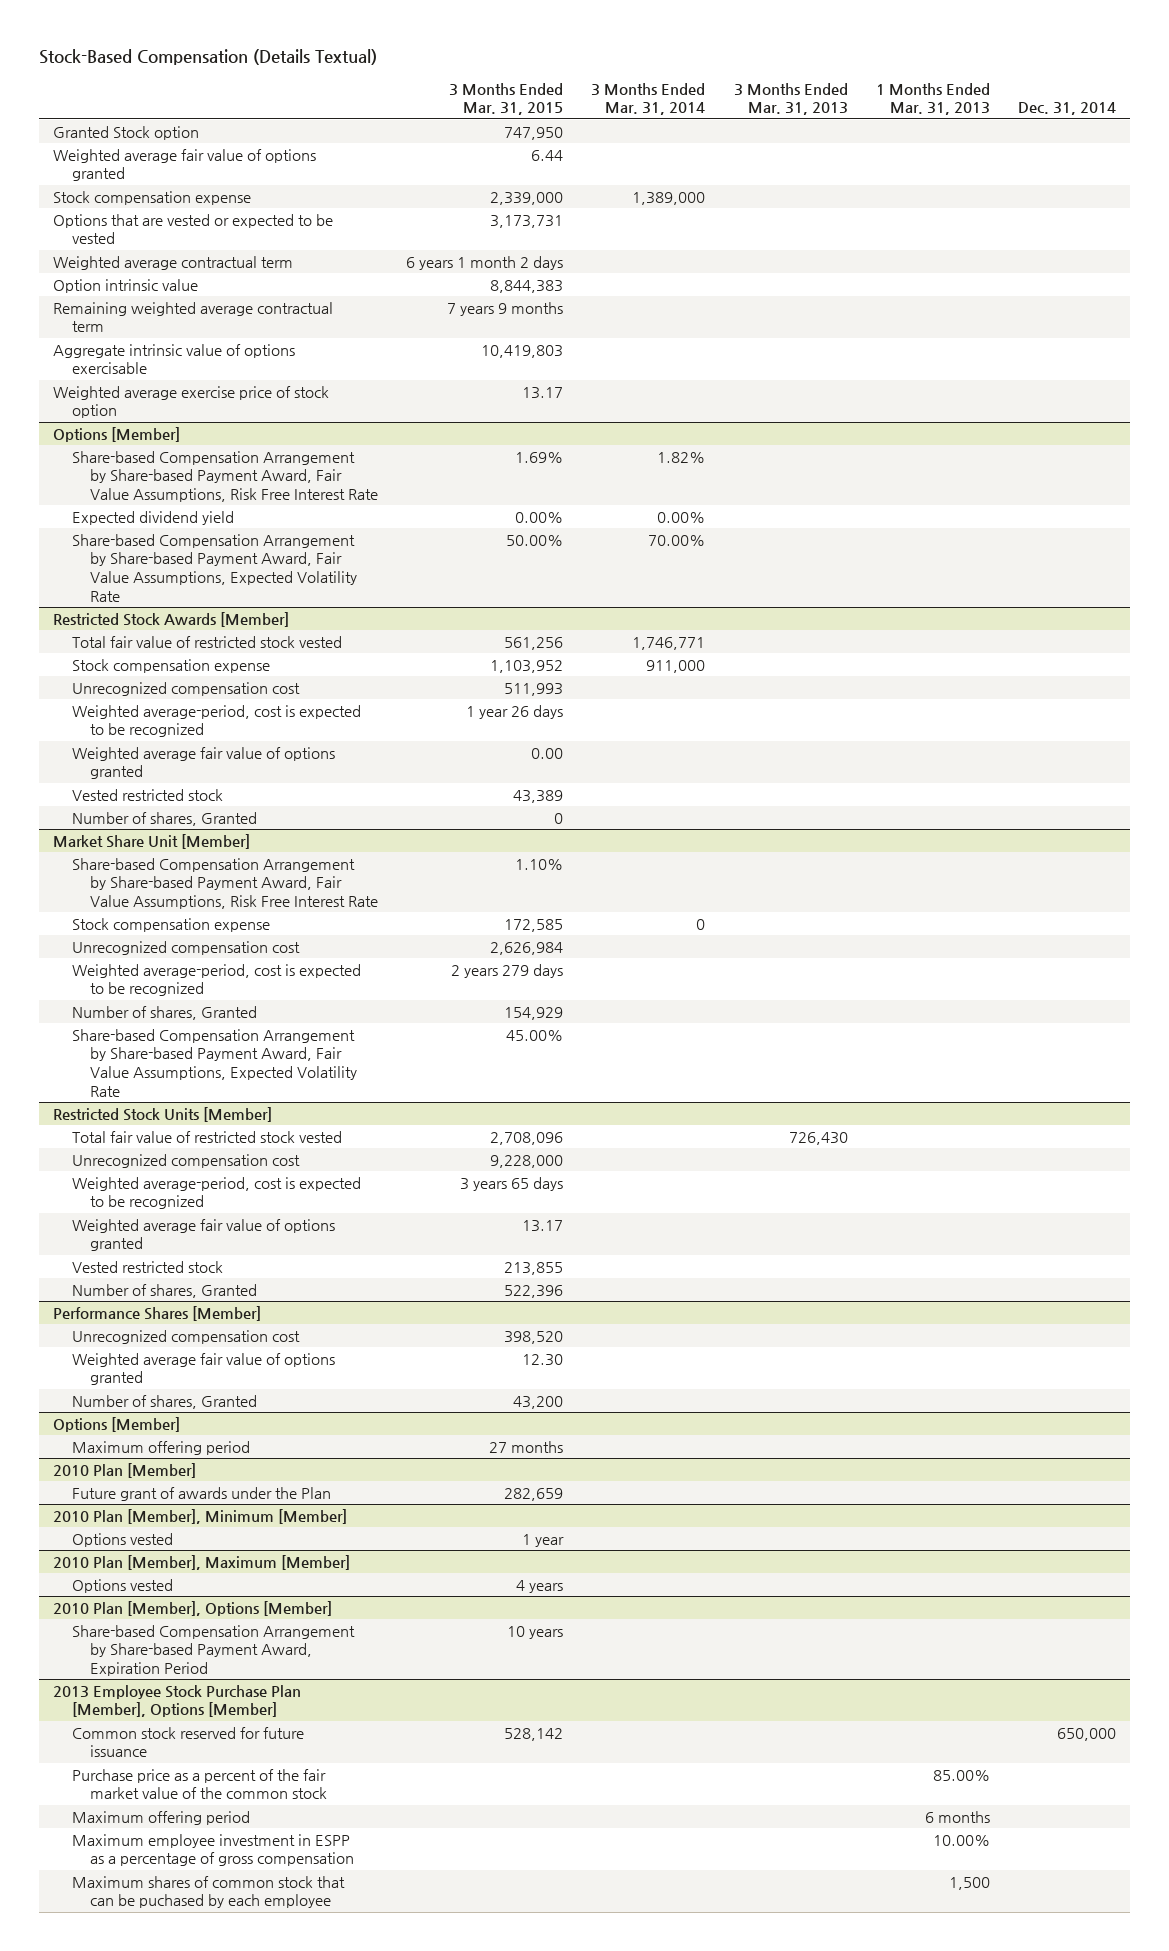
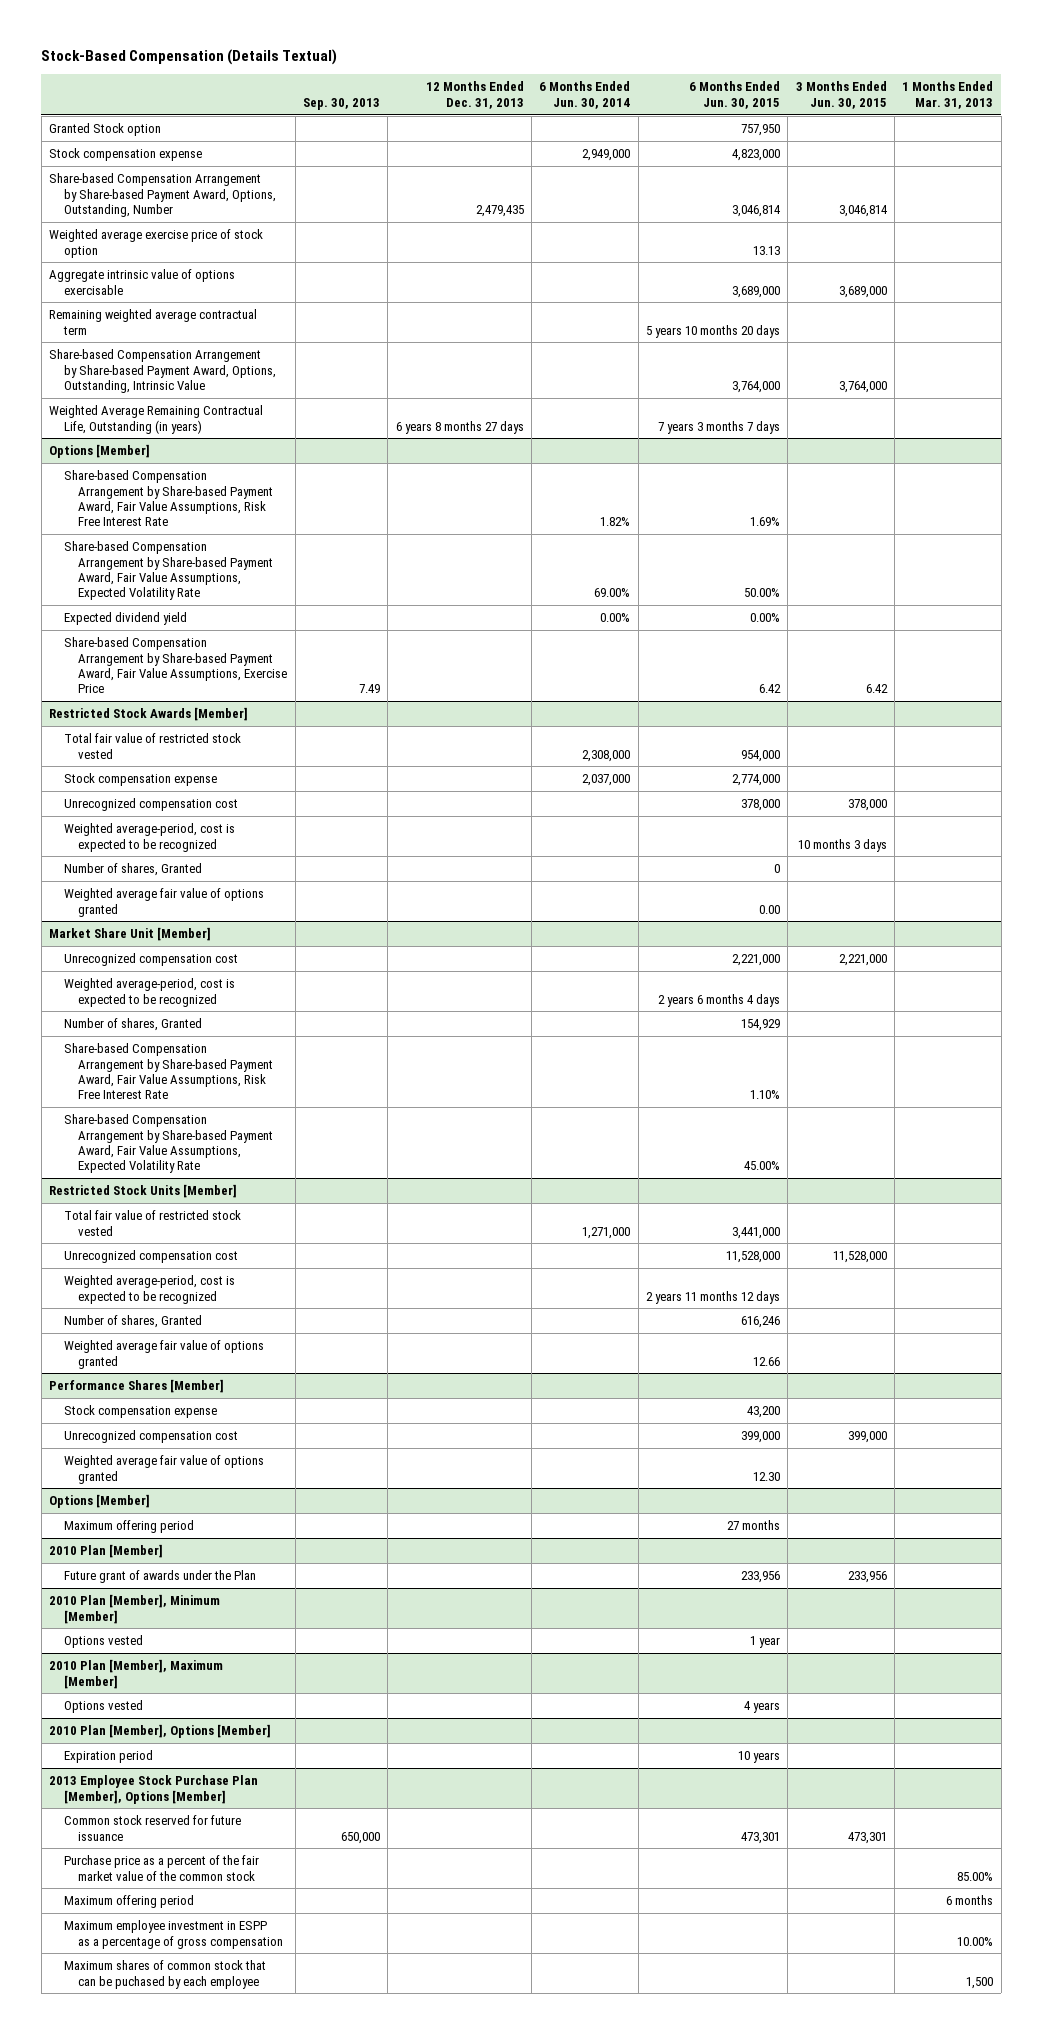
- | 3 Months Ended Mar. 31, 2015 | 3 Months Ended Mar. 31, 2014 | 3 Months Ended Mar. 31, 2013 | 1 Months Ended Mar. 31, 2013 | Dec. 31, 2014
+ | Sep. 30, 2013 | 12 Months Ended Dec. 31, 2013 | 6 Months Ended Jun. 30, 2014 | 6 Months Ended Jun. 30, 2015 | 3 Months Ended Jun. 30, 2015 | 1 Months Ended Mar. 31, 2013
- Weighted average fair value of options granted | 6.44 | | | |
- Options that are vested or expected to be vested | 3,173,731 | | | |
- Weighted average contractual term | 6 years 1 month 2 days | | | |
- Option intrinsic value | 8,844,383 | | | |
+ Share-based Compensation Arrangement by Share-based Payment Award, Options, Outstanding, Number | | 2,479,435 | | 3,046,814 | 3,046,814 |
moved down: Aggregate intrinsic value of options exercisable | | | | 3,689,000 | 3,689,000 |
moved down: Remaining weighted average contractual term | | | | 5 years 10 months 20 days | |
+ Share-based Compensation Arrangement by Share-based Payment Award, Options, Outstanding, Intrinsic Value | | | | 3,764,000 | 3,764,000 |
+ Weighted Average Remaining Contractual Life, Outstanding (in years) | | 6 years 8 months 27 days | | 7 years 3 months 7 days | |
@ Options [Member]
moved down: Expected dividend yield | | | 0.00% | 0.00% | |
+ Share-based Compensation Arrangement by Share-based Payment Award, Fair Value Assumptions, Exercise Price | 7.49 | | | 6.42 | 6.42 |
@ Restricted Stock Awards [Member]
- Vested restricted stock | 43,389 | | | |
moved down: Weighted average fair value of options granted | | | | 0.00 | |
@ Market Share Unit [Member]
- Stock compensation expense | 172,585 | 0 | | |
moved down: Share-based Compensation Arrangement by Share-based Payment Award, Fair Value Assumptions, Risk Free Interest Rate | | | | 1.10% | |
@ Restricted Stock Units [Member]
- Vested restricted stock | 213,855 | | | |
moved down: Weighted average fair value of options granted | | | | 12.66 | |
@ Performance Shares [Member]
+ Stock compensation expense | | | | 43,200 | |
- Number of shares, Granted | 43,200 | | | |
@ 2010 Plan [Member], Options [Member]
- Share-based Compensation Arrangement by Share-based Payment Award, Expiration Period | 10 years | | | |
+ Expiration period | | | | 10 years | |

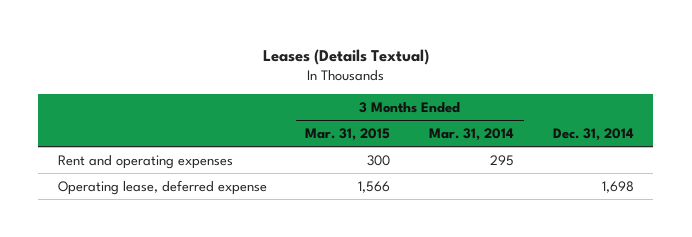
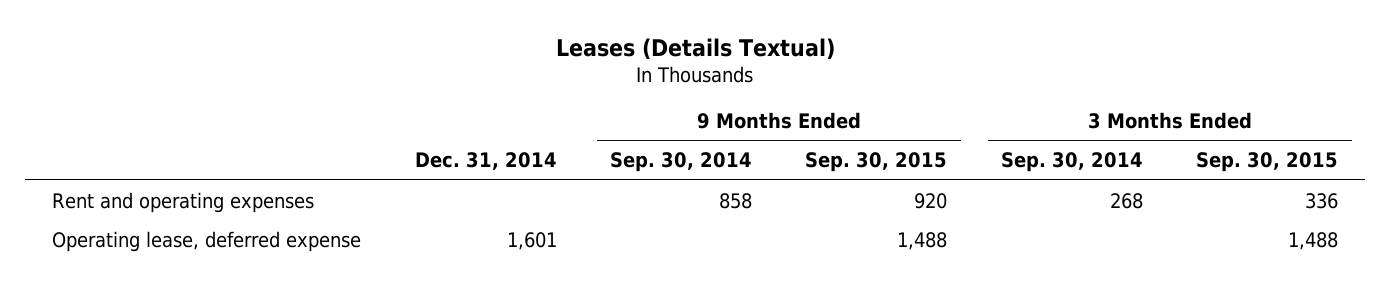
- | 3 Months Ended Mar. 31, 2015 | 3 Months Ended Mar. 31, 2014 | Dec. 31, 2014
+ | Dec. 31, 2014 | 9 Months Ended Sep. 30, 2014 | 9 Months Ended Sep. 30, 2015 | 3 Months Ended Sep. 30, 2014 | 3 Months Ended Sep. 30, 2015
- Operating lease, deferred expense | 1,566 | | 1,698
+ Operating lease, deferred expense | 1,601 | | 1,488 | | 1,488

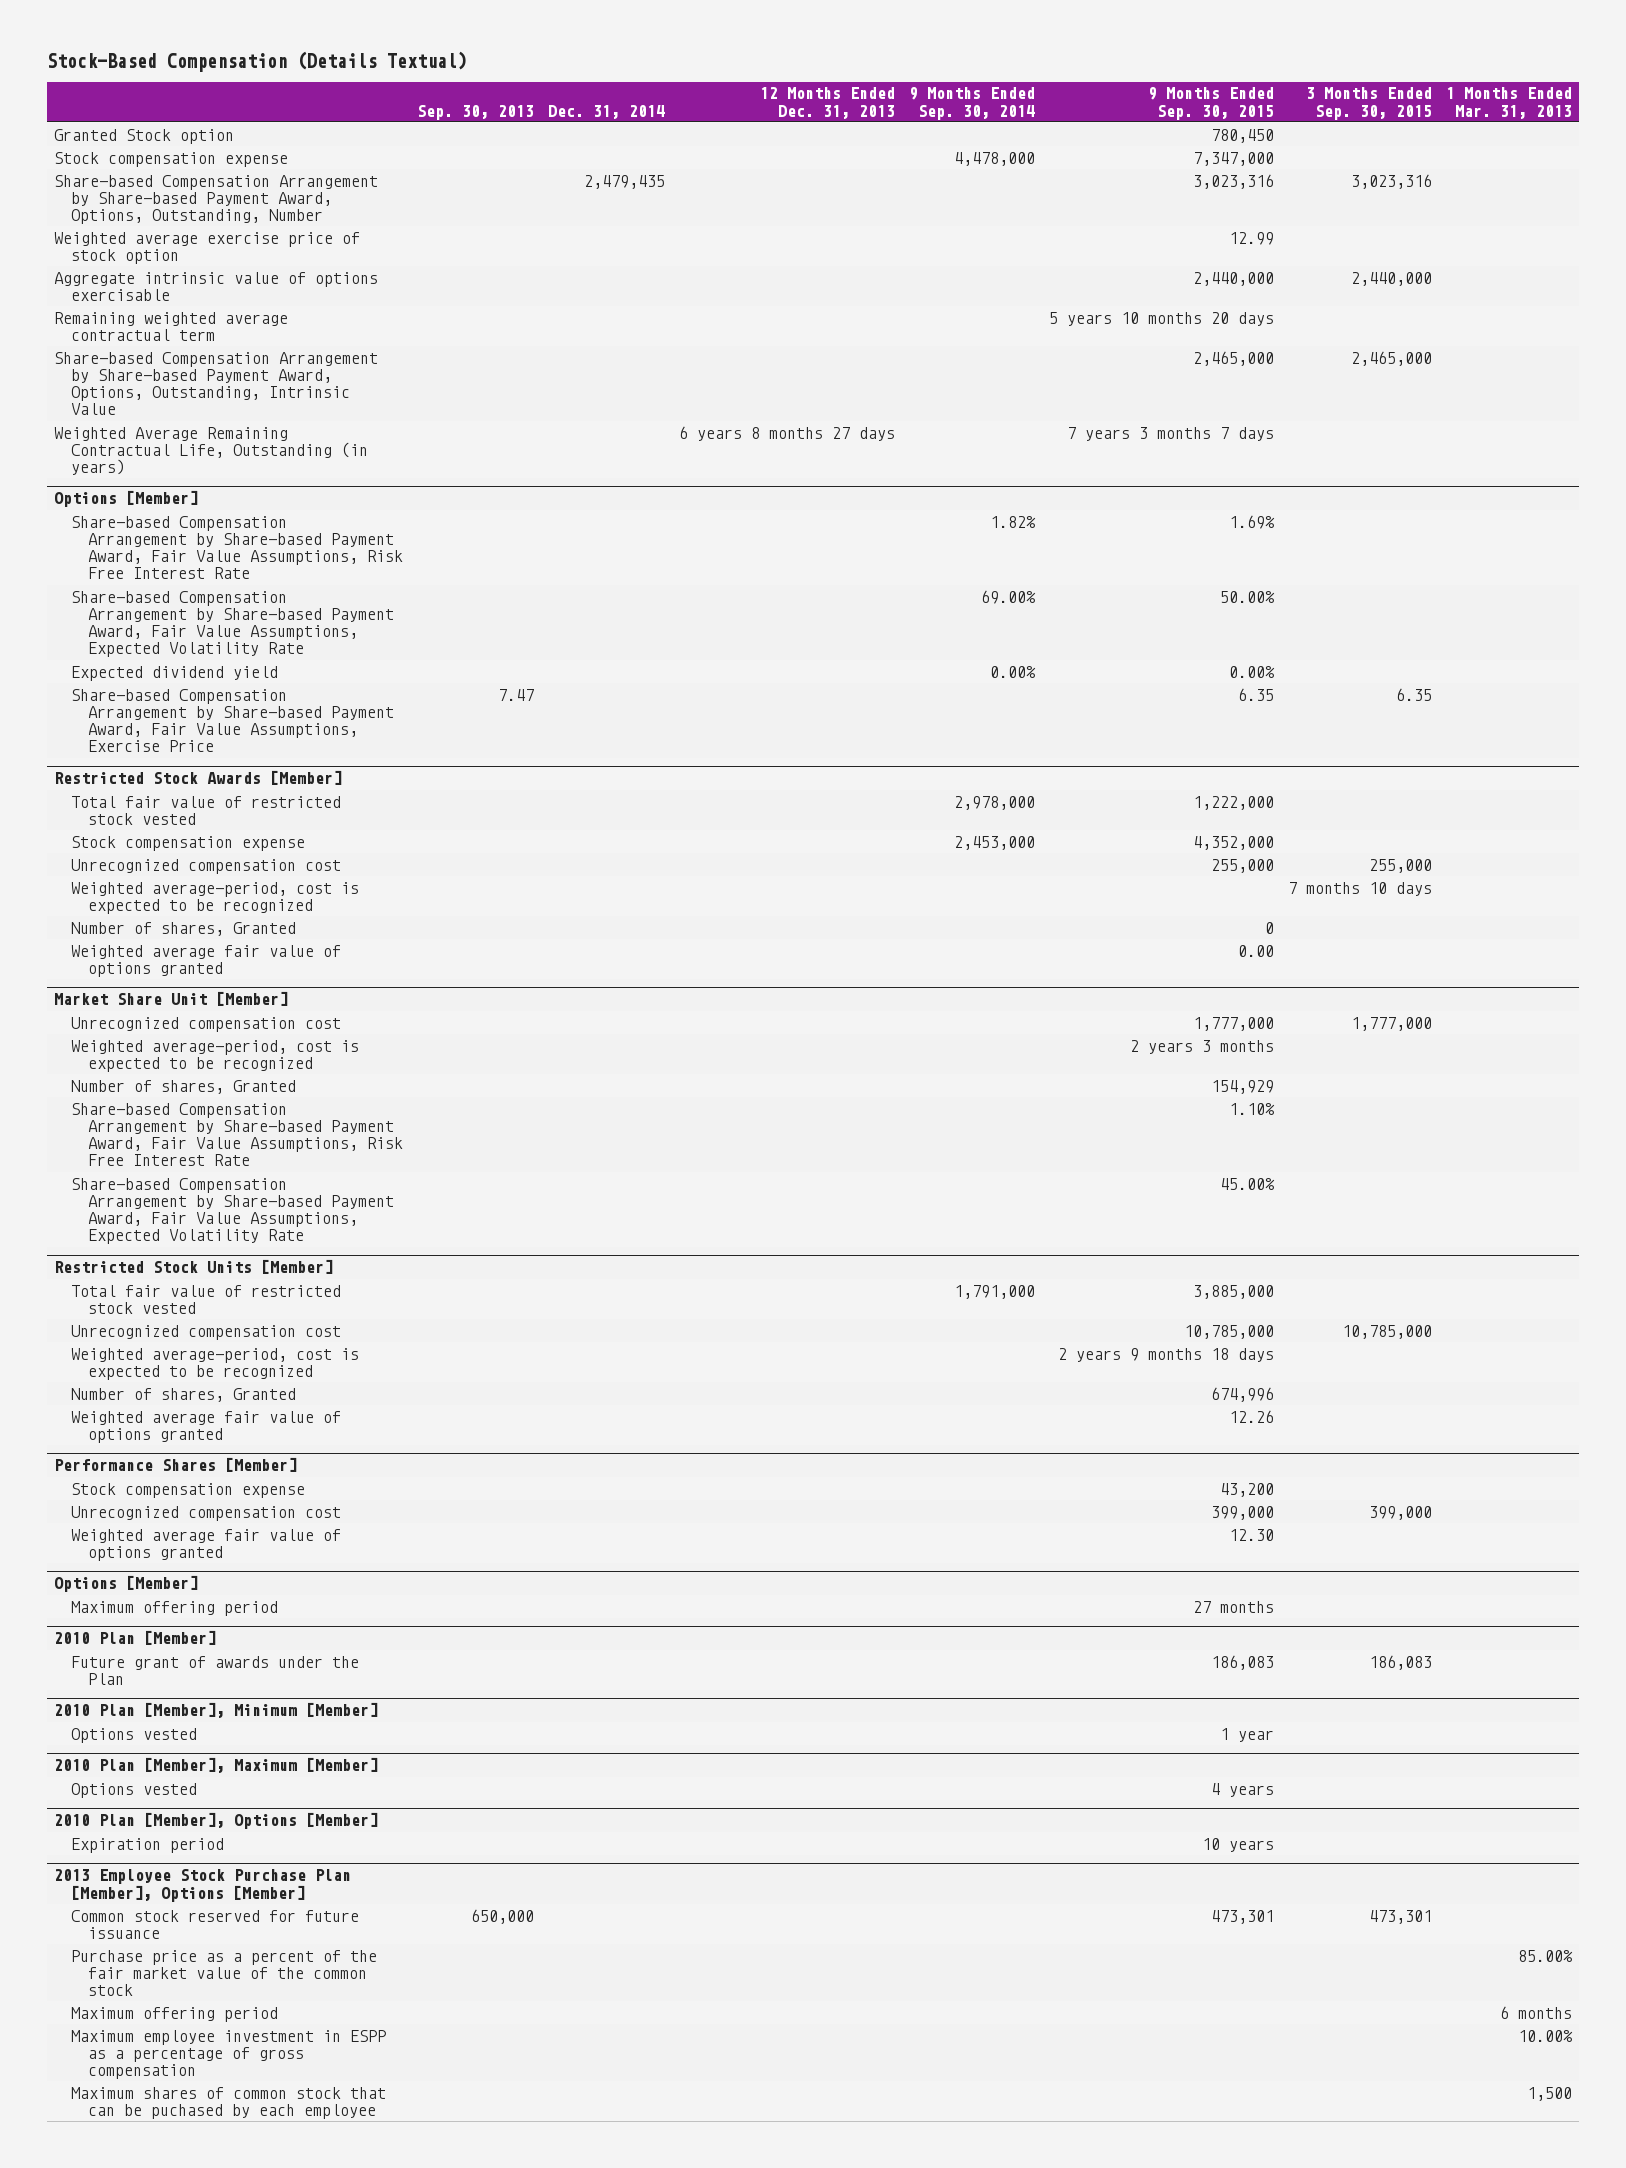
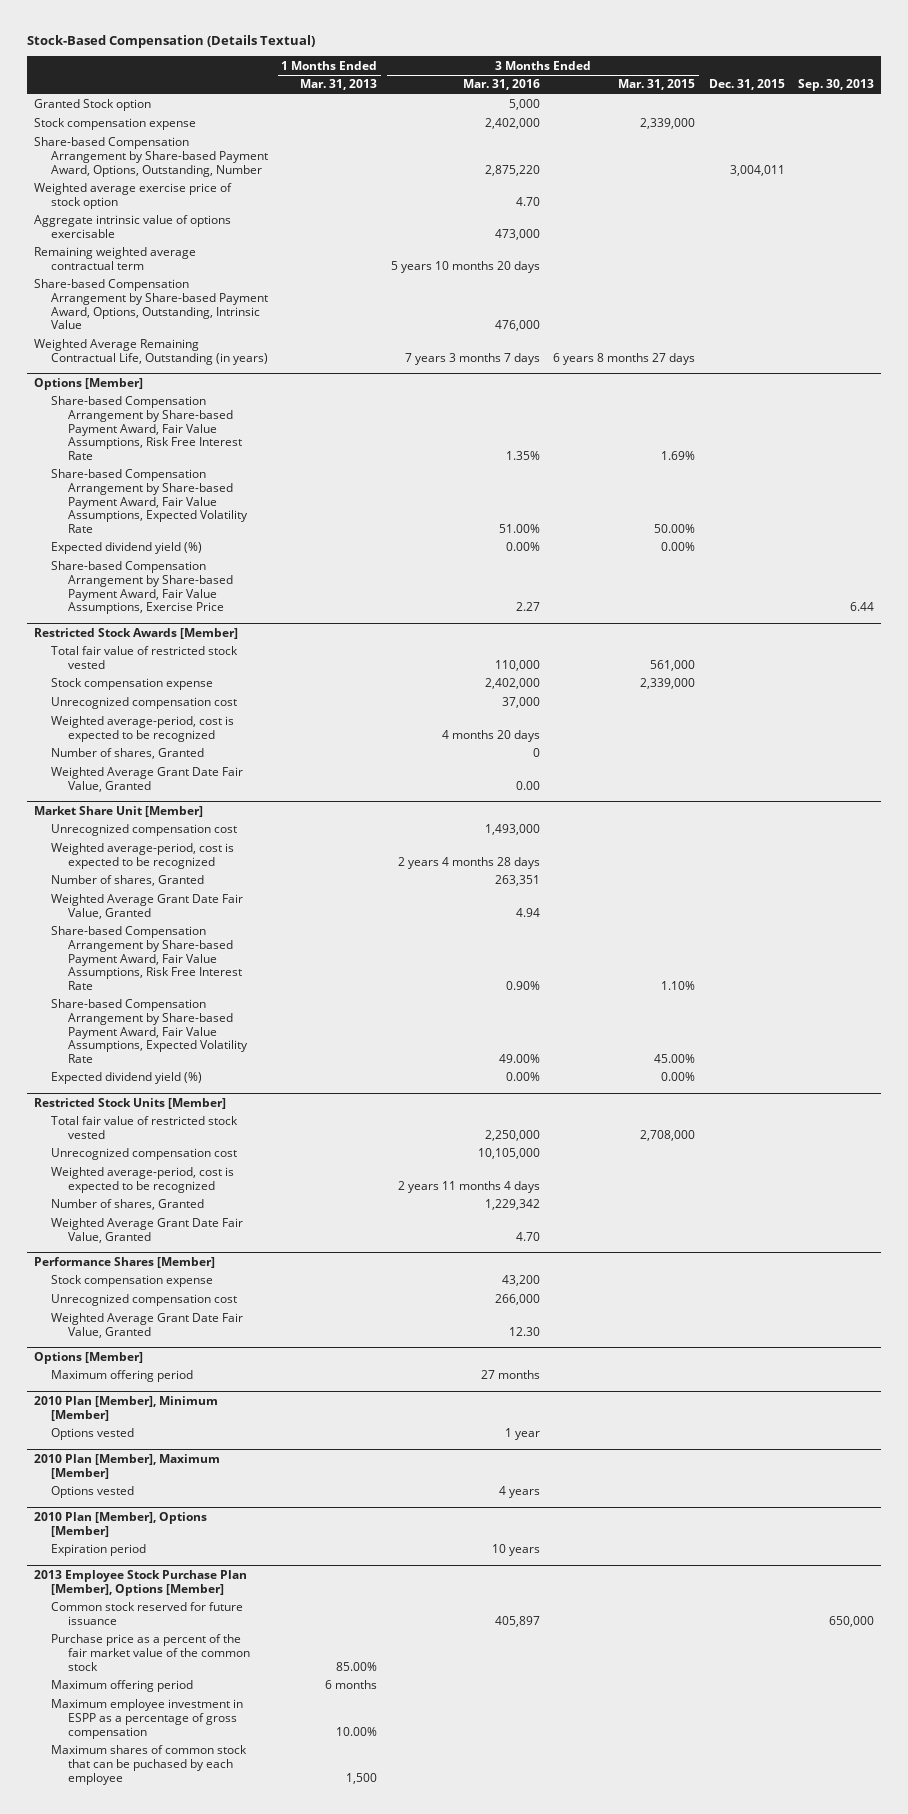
- | Sep. 30, 2013 | Dec. 31, 2014 | 12 Months Ended Dec. 31, 2013 | 9 Months Ended Sep. 30, 2014 | 9 Months Ended Sep. 30, 2015 | 3 Months Ended Sep. 30, 2015 | 1 Months Ended Mar. 31, 2013
+ | 1 Months Ended Mar. 31, 2013 | 3 Months Ended Mar. 31, 2016 | 3 Months Ended Mar. 31, 2015 | Dec. 31, 2015 | Sep. 30, 2013
@ Options [Member]
- Expected dividend yield | | | | 0.00% | 0.00% | |
- Share-based Compensation Arrangement by Share-based Payment Award, Fair Value Assumptions, Exercise Price | 7.47 | | | | 6.35 | 6.35 |
+ Expected dividend yield (%) | | 0.00% | 0.00% | |
+ Share-based Compensation Arrangement by Share-based Payment Award, Fair Value Assumptions, Exercise Price | | 2.27 | | | 6.44
@ Restricted Stock Awards [Member]
- Weighted average fair value of options granted | | | | | 0.00 | |
+ Weighted Average Grant Date Fair Value, Granted | | 0.00 | | |
@ Market Share Unit [Member]
+ Weighted Average Grant Date Fair Value, Granted | | 4.94 | | |
+ Expected dividend yield (%) | | 0.00% | 0.00% | |
@ Restricted Stock Units [Member]
- Weighted average fair value of options granted | | | | | 12.26 | |
+ Weighted Average Grant Date Fair Value, Granted | | 4.70 | | |
@ Performance Shares [Member]
- Weighted average fair value of options granted | | | | | 12.30 | |
+ Weighted Average Grant Date Fair Value, Granted | | 12.30 | | |
- 2010 Plan [Member]
- Future grant of awards under the Plan | | | | | 186,083 | 186,083 |

